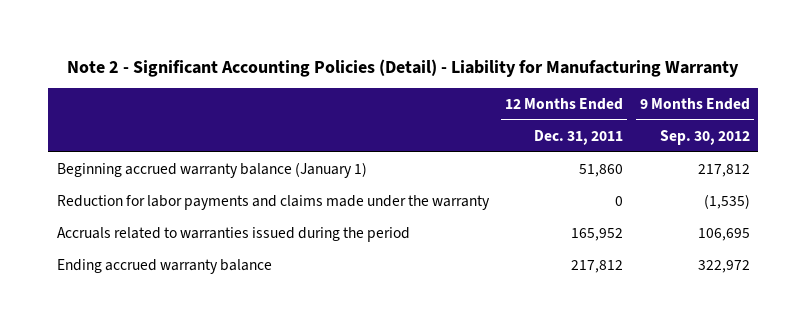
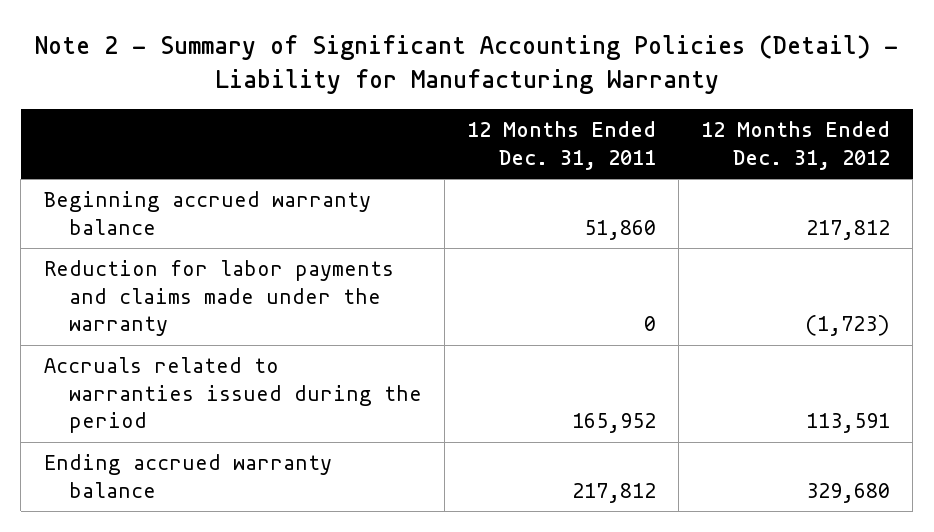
- Note 2 - Significant Accounting Policies (Detail) - Liability for Manufacturing Warranty
+ Note 2 - Summary of Significant Accounting Policies (Detail) - Liability for Manufacturing Warranty
- | 12 Months Ended Dec. 31, 2011 | 9 Months Ended Sep. 30, 2012
+ | 12 Months Ended Dec. 31, 2011 | 12 Months Ended Dec. 31, 2012
- Beginning accrued warranty balance (January 1) | 51,860 | 217,812
+ Beginning accrued warranty balance | 51,860 | 217,812

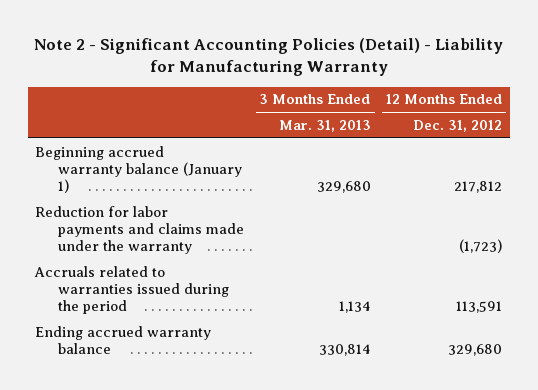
- Note 2 - Summary of Significant Accounting Policies (Detail) - Liability for Manufacturing Warranty
+ Note 2 - Significant Accounting Policies (Detail) - Liability for Manufacturing Warranty
- | 12 Months Ended Dec. 31, 2011 | 12 Months Ended Dec. 31, 2012
+ | 3 Months Ended Mar. 31, 2013 | 12 Months Ended Dec. 31, 2012
- Beginning accrued warranty balance | 51,860 | 217,812
+ Beginning accrued warranty balance (January 1) | 329,680 | 217,812

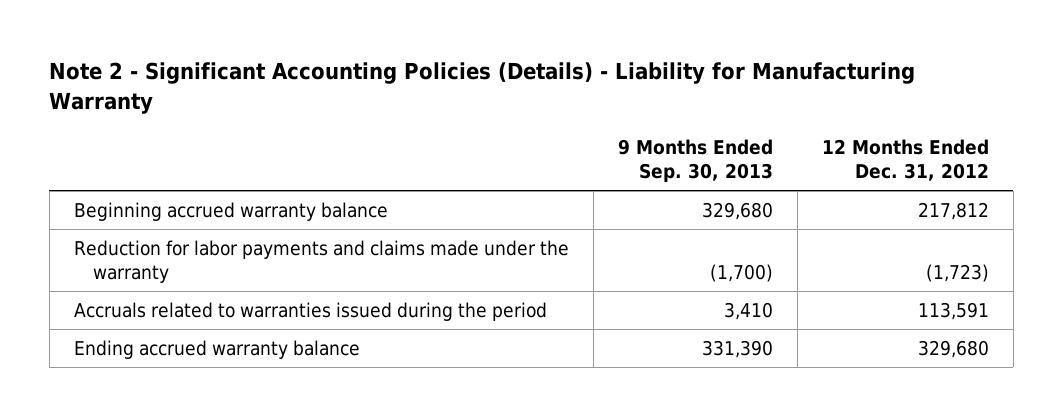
- Note 2 - Significant Accounting Policies (Detail) - Liability for Manufacturing Warranty
+ Note 2 - Significant Accounting Policies (Details) - Liability for Manufacturing Warranty
- | 3 Months Ended Mar. 31, 2013 | 12 Months Ended Dec. 31, 2012
+ | 9 Months Ended Sep. 30, 2013 | 12 Months Ended Dec. 31, 2012
- Beginning accrued warranty balance (January 1) | 329,680 | 217,812
+ Beginning accrued warranty balance | 329,680 | 217,812

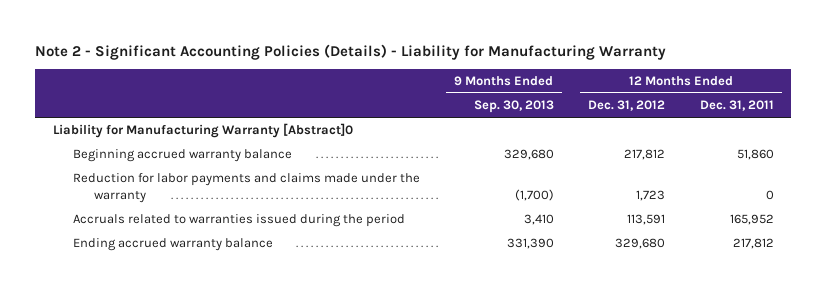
- | 9 Months Ended Sep. 30, 2013 | 12 Months Ended Dec. 31, 2012
+ | 9 Months Ended Sep. 30, 2013 | 12 Months Ended Dec. 31, 2012 | 12 Months Ended Dec. 31, 2011
+ Liability for Manufacturing Warranty [Abstract]0
- Reduction for labor payments and claims made under the warranty | (1,700) | (1,723)
+ Reduction for labor payments and claims made under the warranty | (1,700) | 1,723 | 0

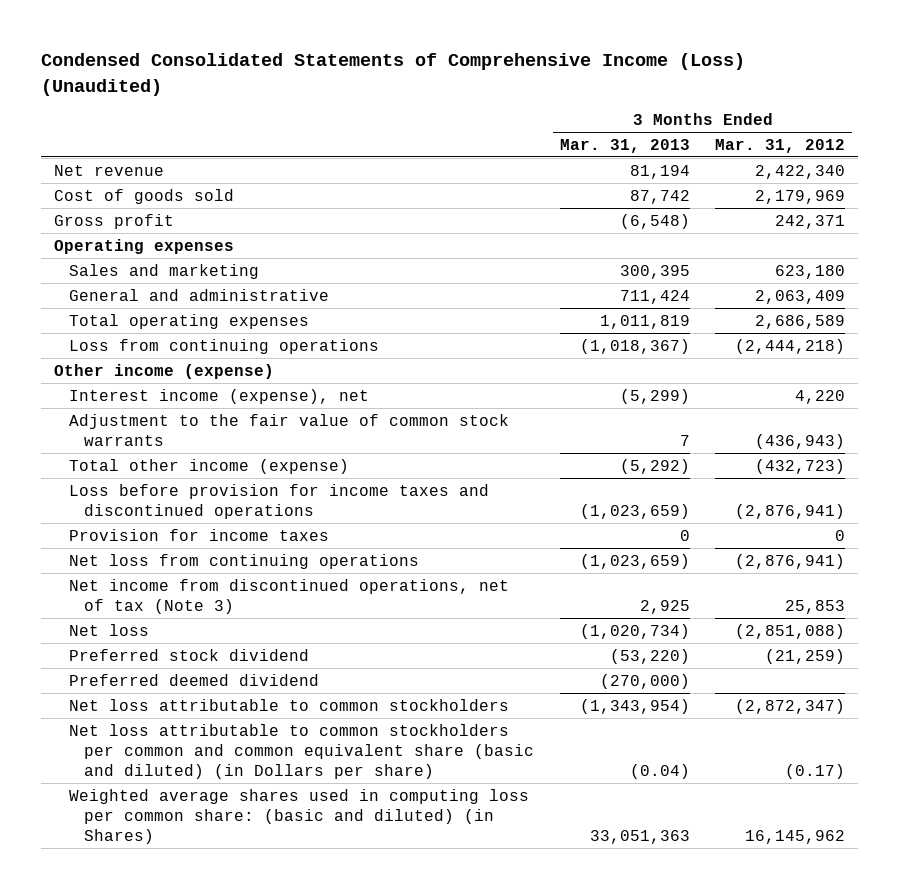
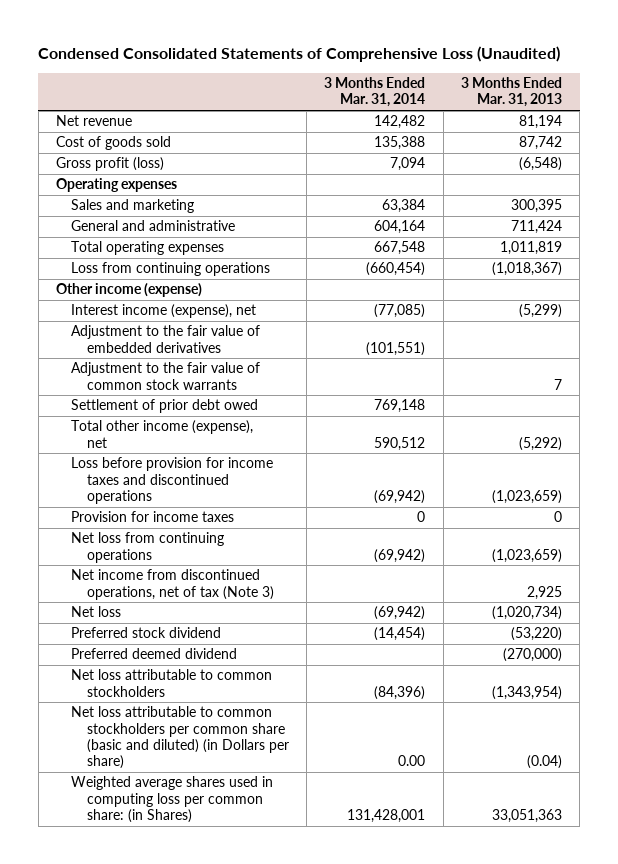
- Condensed Consolidated Statements of Comprehensive Income (Loss) (Unaudited)
+ Condensed Consolidated Statements of Comprehensive Loss (Unaudited)
- | 3 Months Ended Mar. 31, 2013 | 3 Months Ended Mar. 31, 2012
+ | 3 Months Ended Mar. 31, 2014 | 3 Months Ended Mar. 31, 2013
- Gross profit | (6,548) | 242,371
+ Gross profit (loss) | 7,094 | (6,548)
+ Adjustment to the fair value of embedded derivatives | (101,551) |
- Total other income (expense) | (5,292) | (432,723)
+ Settlement of prior debt owed | 769,148 |
+ Total other income (expense), net | 590,512 | (5,292)
- Net loss attributable to common stockholders per common and common equivalent share (basic and diluted) (in Dollars per share) | (0.04) | (0.17)
- Weighted average shares used in computing loss per common share: (basic and diluted) (in Shares) | 33,051,363 | 16,145,962
+ Net loss attributable to common stockholders per common share (basic and diluted) (in Dollars per share) | 0.00 | (0.04)
+ Weighted average shares used in computing loss per common share: (in Shares) | 131,428,001 | 33,051,363

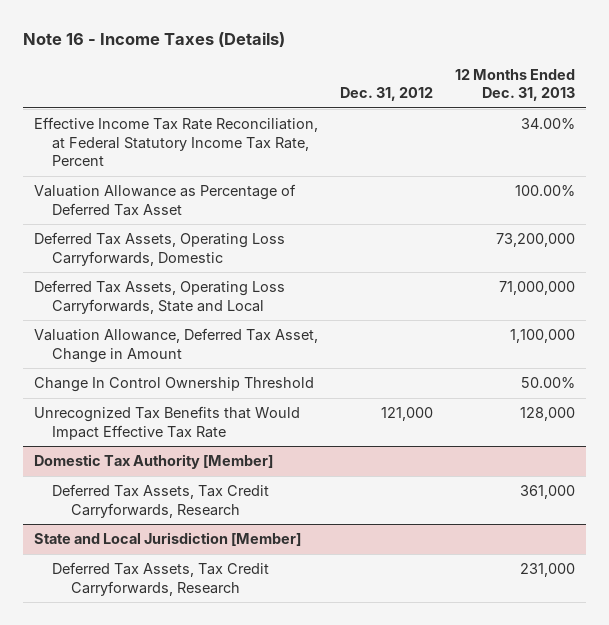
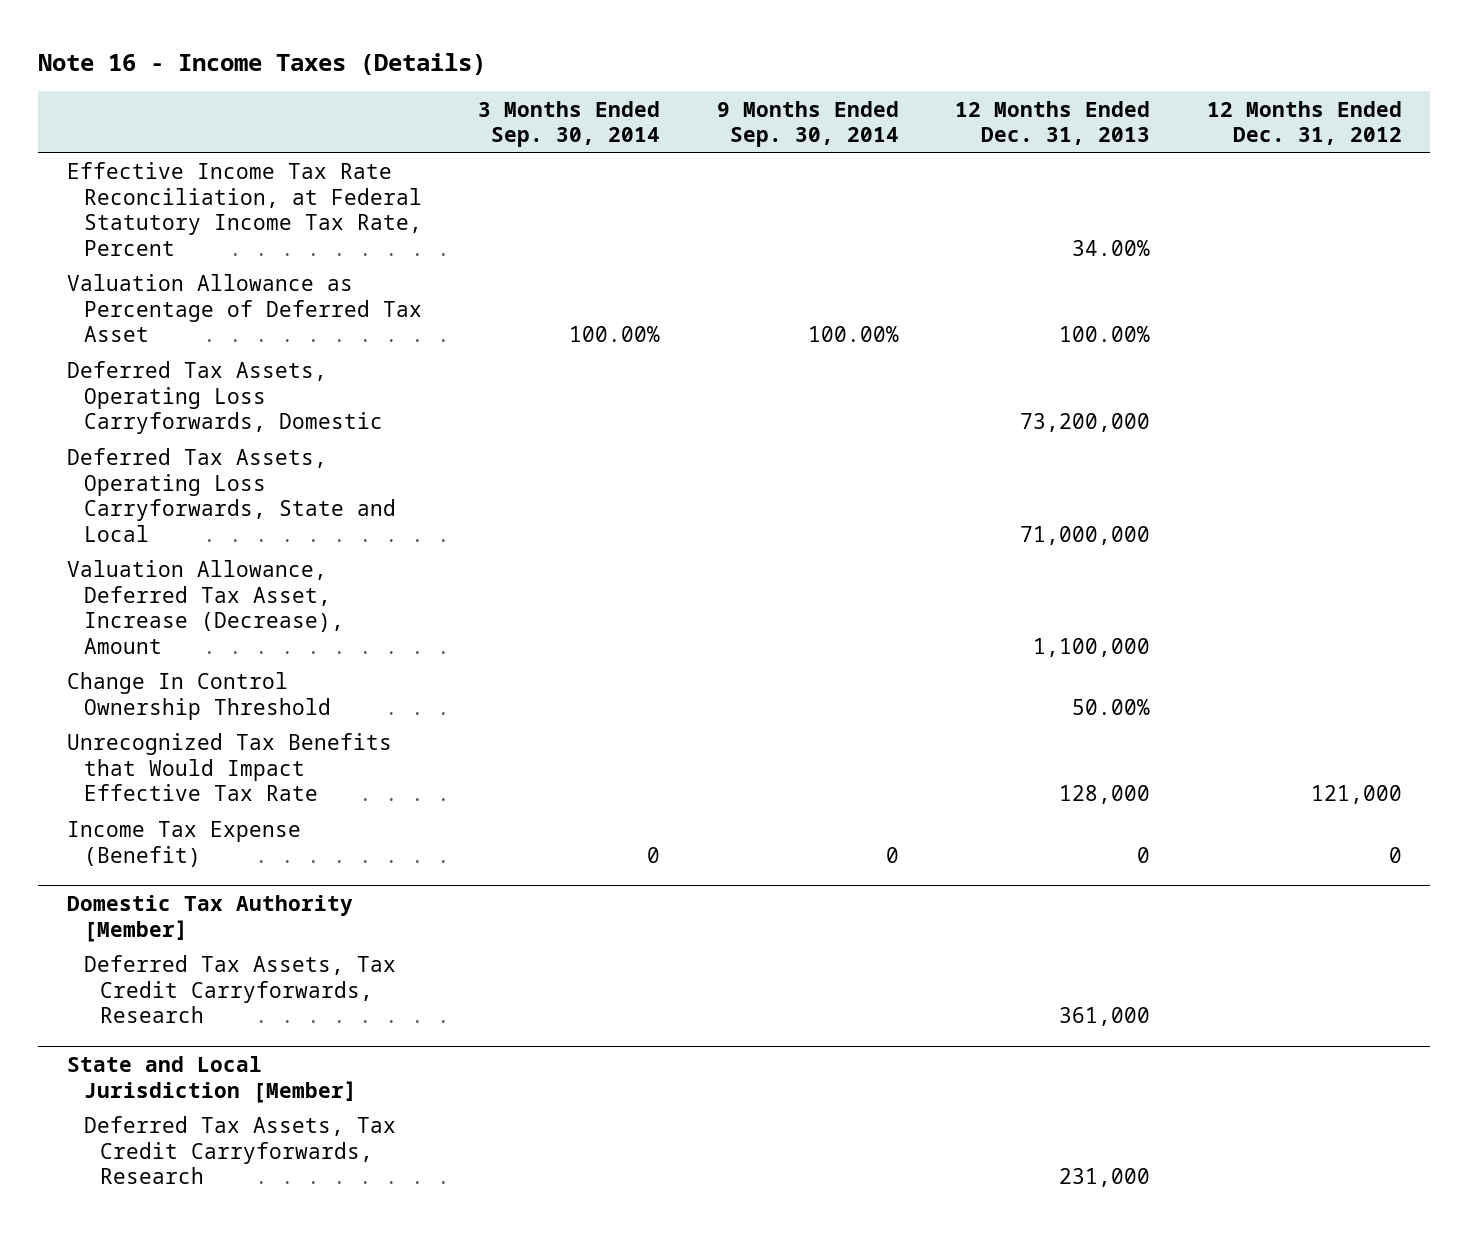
- | Dec. 31, 2012 | 12 Months Ended Dec. 31, 2013
+ | 3 Months Ended Sep. 30, 2014 | 9 Months Ended Sep. 30, 2014 | 12 Months Ended Dec. 31, 2013 | 12 Months Ended Dec. 31, 2012
- Valuation Allowance, Deferred Tax Asset, Change in Amount | | 1,100,000
+ Valuation Allowance, Deferred Tax Asset, Increase (Decrease), Amount | | | 1,100,000 |
+ Income Tax Expense (Benefit) | 0 | 0 | 0 | 0

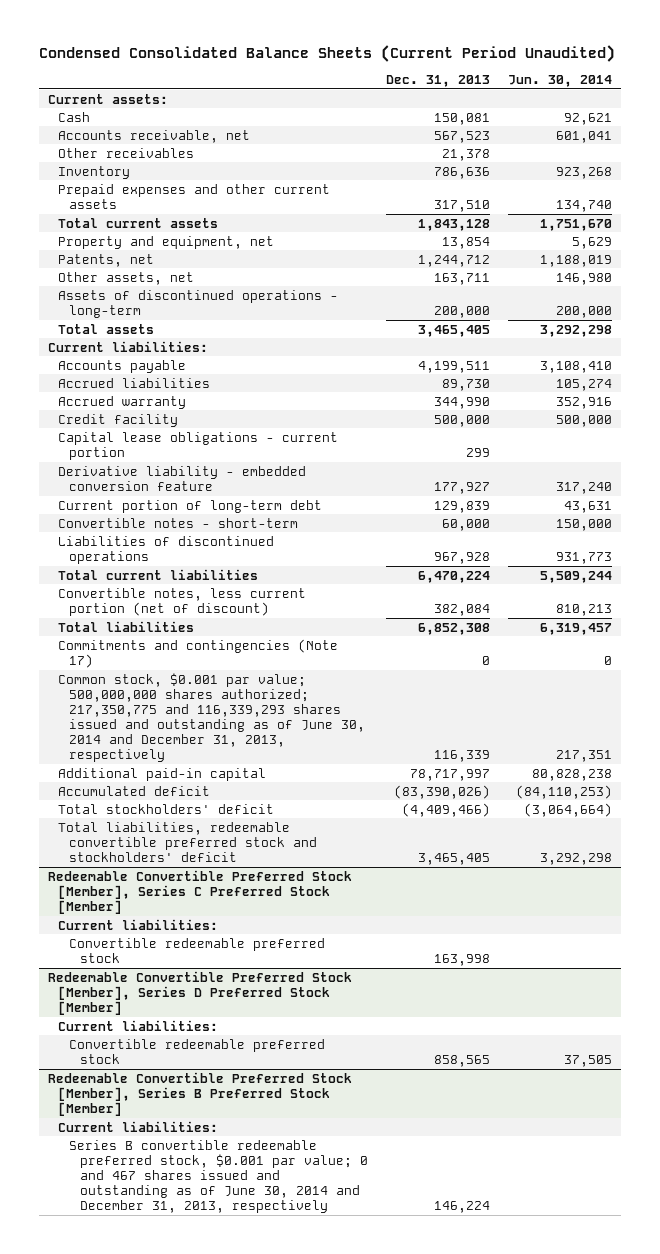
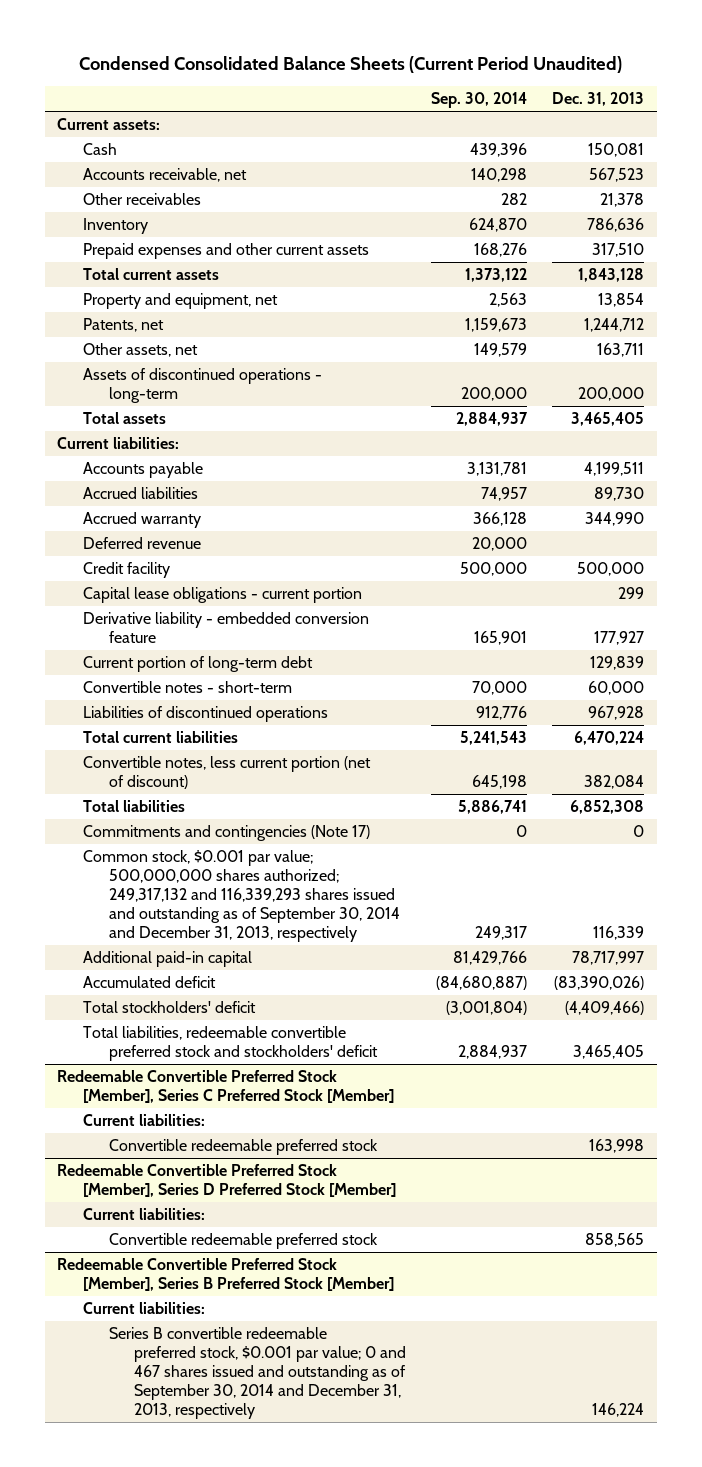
- | Dec. 31, 2013 | Jun. 30, 2014
+ | Sep. 30, 2014 | Dec. 31, 2013
+ Deferred revenue | 20,000 |
- Common stock, $0.001 par value; 500,000,000 shares authorized; 217,350,775 and 116,339,293 shares issued and outstanding as of June 30, 2014 and December 31, 2013, respectively | 116,339 | 217,351
+ Common stock, $0.001 par value; 500,000,000 shares authorized; 249,317,132 and 116,339,293 shares issued and outstanding as of September 30, 2014 and December 31, 2013, respectively | 249,317 | 116,339
@ Redeemable Convertible Preferred Stock [Member], Series B Preferred Stock [Member]
- Series B convertible redeemable preferred stock, $0.001 par value; 0 and 467 shares issued and outstanding as of June 30, 2014 and December 31, 2013, respectively | 146,224 |
+ Series B convertible redeemable preferred stock, $0.001 par value; 0 and 467 shares issued and outstanding as of September 30, 2014 and December 31, 2013, respectively | | 146,224

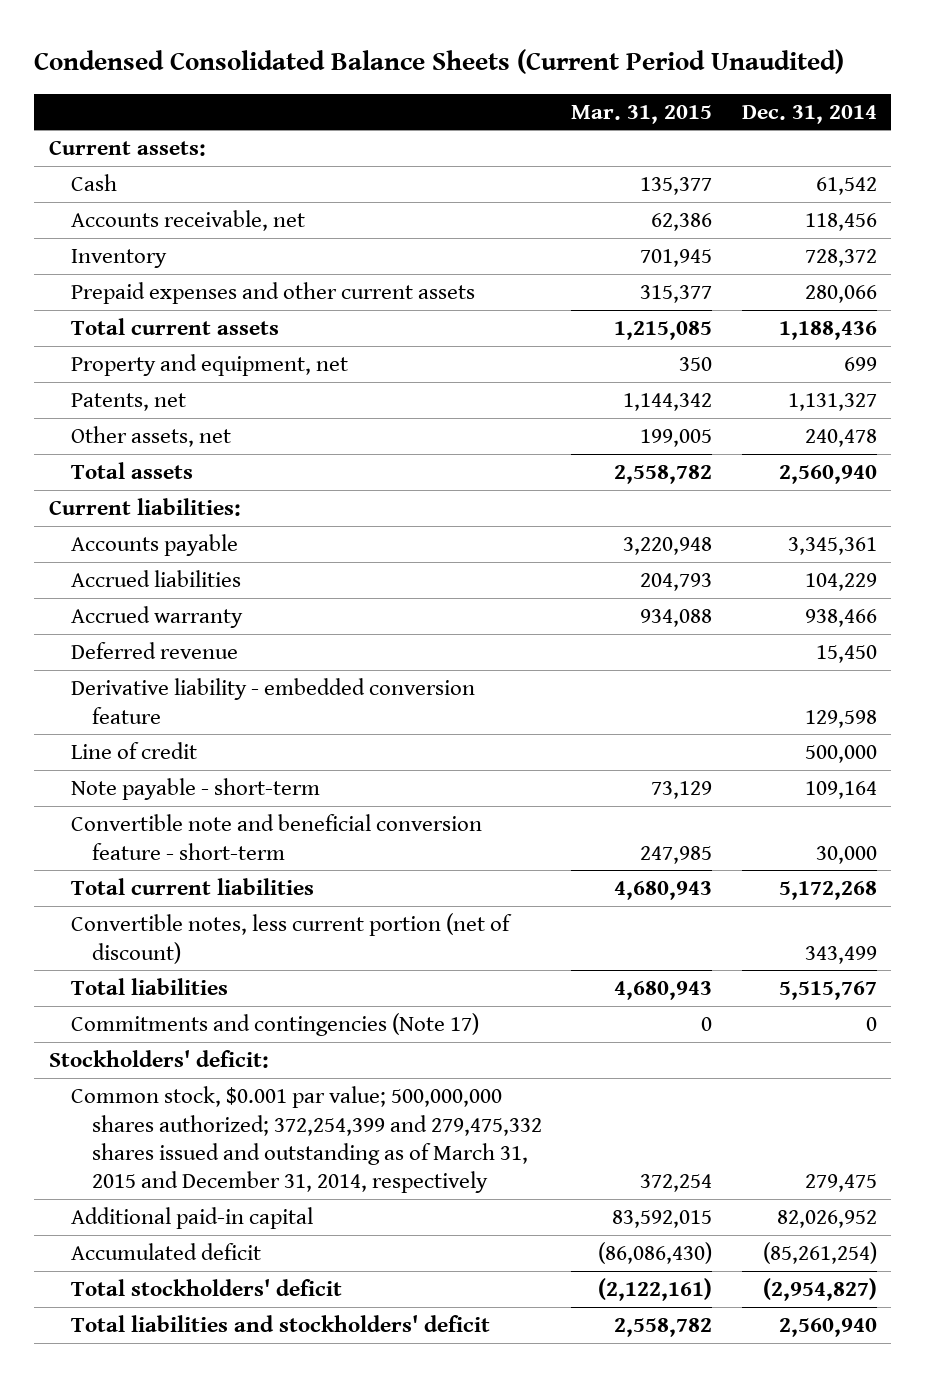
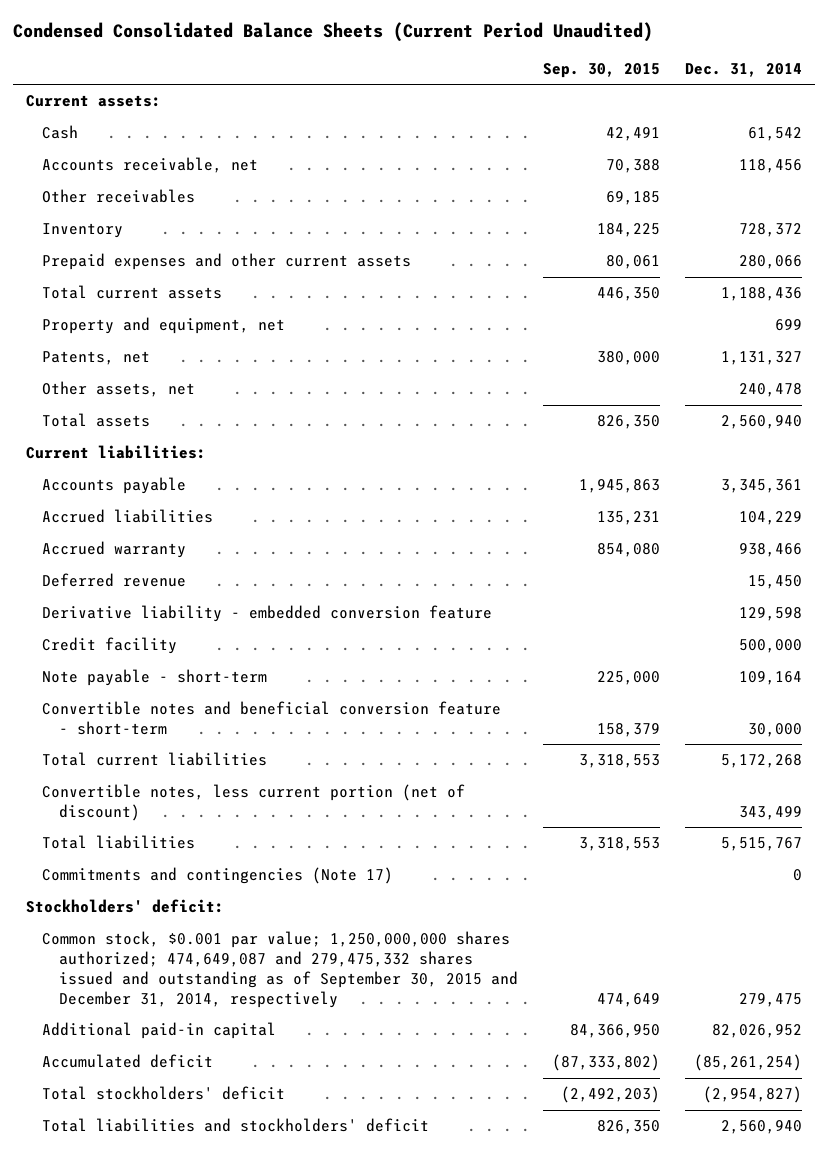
- | Mar. 31, 2015 | Dec. 31, 2014
+ | Sep. 30, 2015 | Dec. 31, 2014
+ Other receivables | 69,185 |
- Line of credit | | 500,000
+ Credit facility | | 500,000
- Convertible note and beneficial conversion feature - short-term | 247,985 | 30,000
+ Convertible notes and beneficial conversion feature - short-term | 158,379 | 30,000
- Common stock, $0.001 par value; 500,000,000 shares authorized; 372,254,399 and 279,475,332 shares issued and outstanding as of March 31, 2015 and December 31, 2014, respectively | 372,254 | 279,475
+ Common stock, $0.001 par value; 1,250,000,000 shares authorized; 474,649,087 and 279,475,332 shares issued and outstanding as of September 30, 2015 and December 31, 2014, respectively | 474,649 | 279,475

